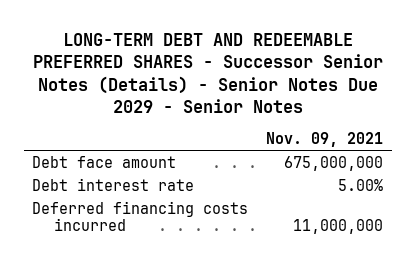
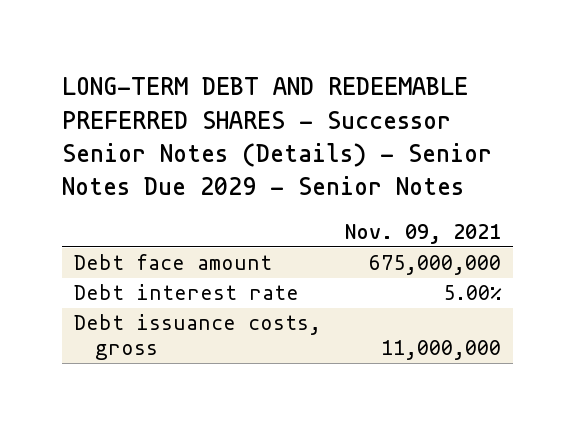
- Deferred financing costs incurred | 11,000,000
+ Debt issuance costs, gross | 11,000,000

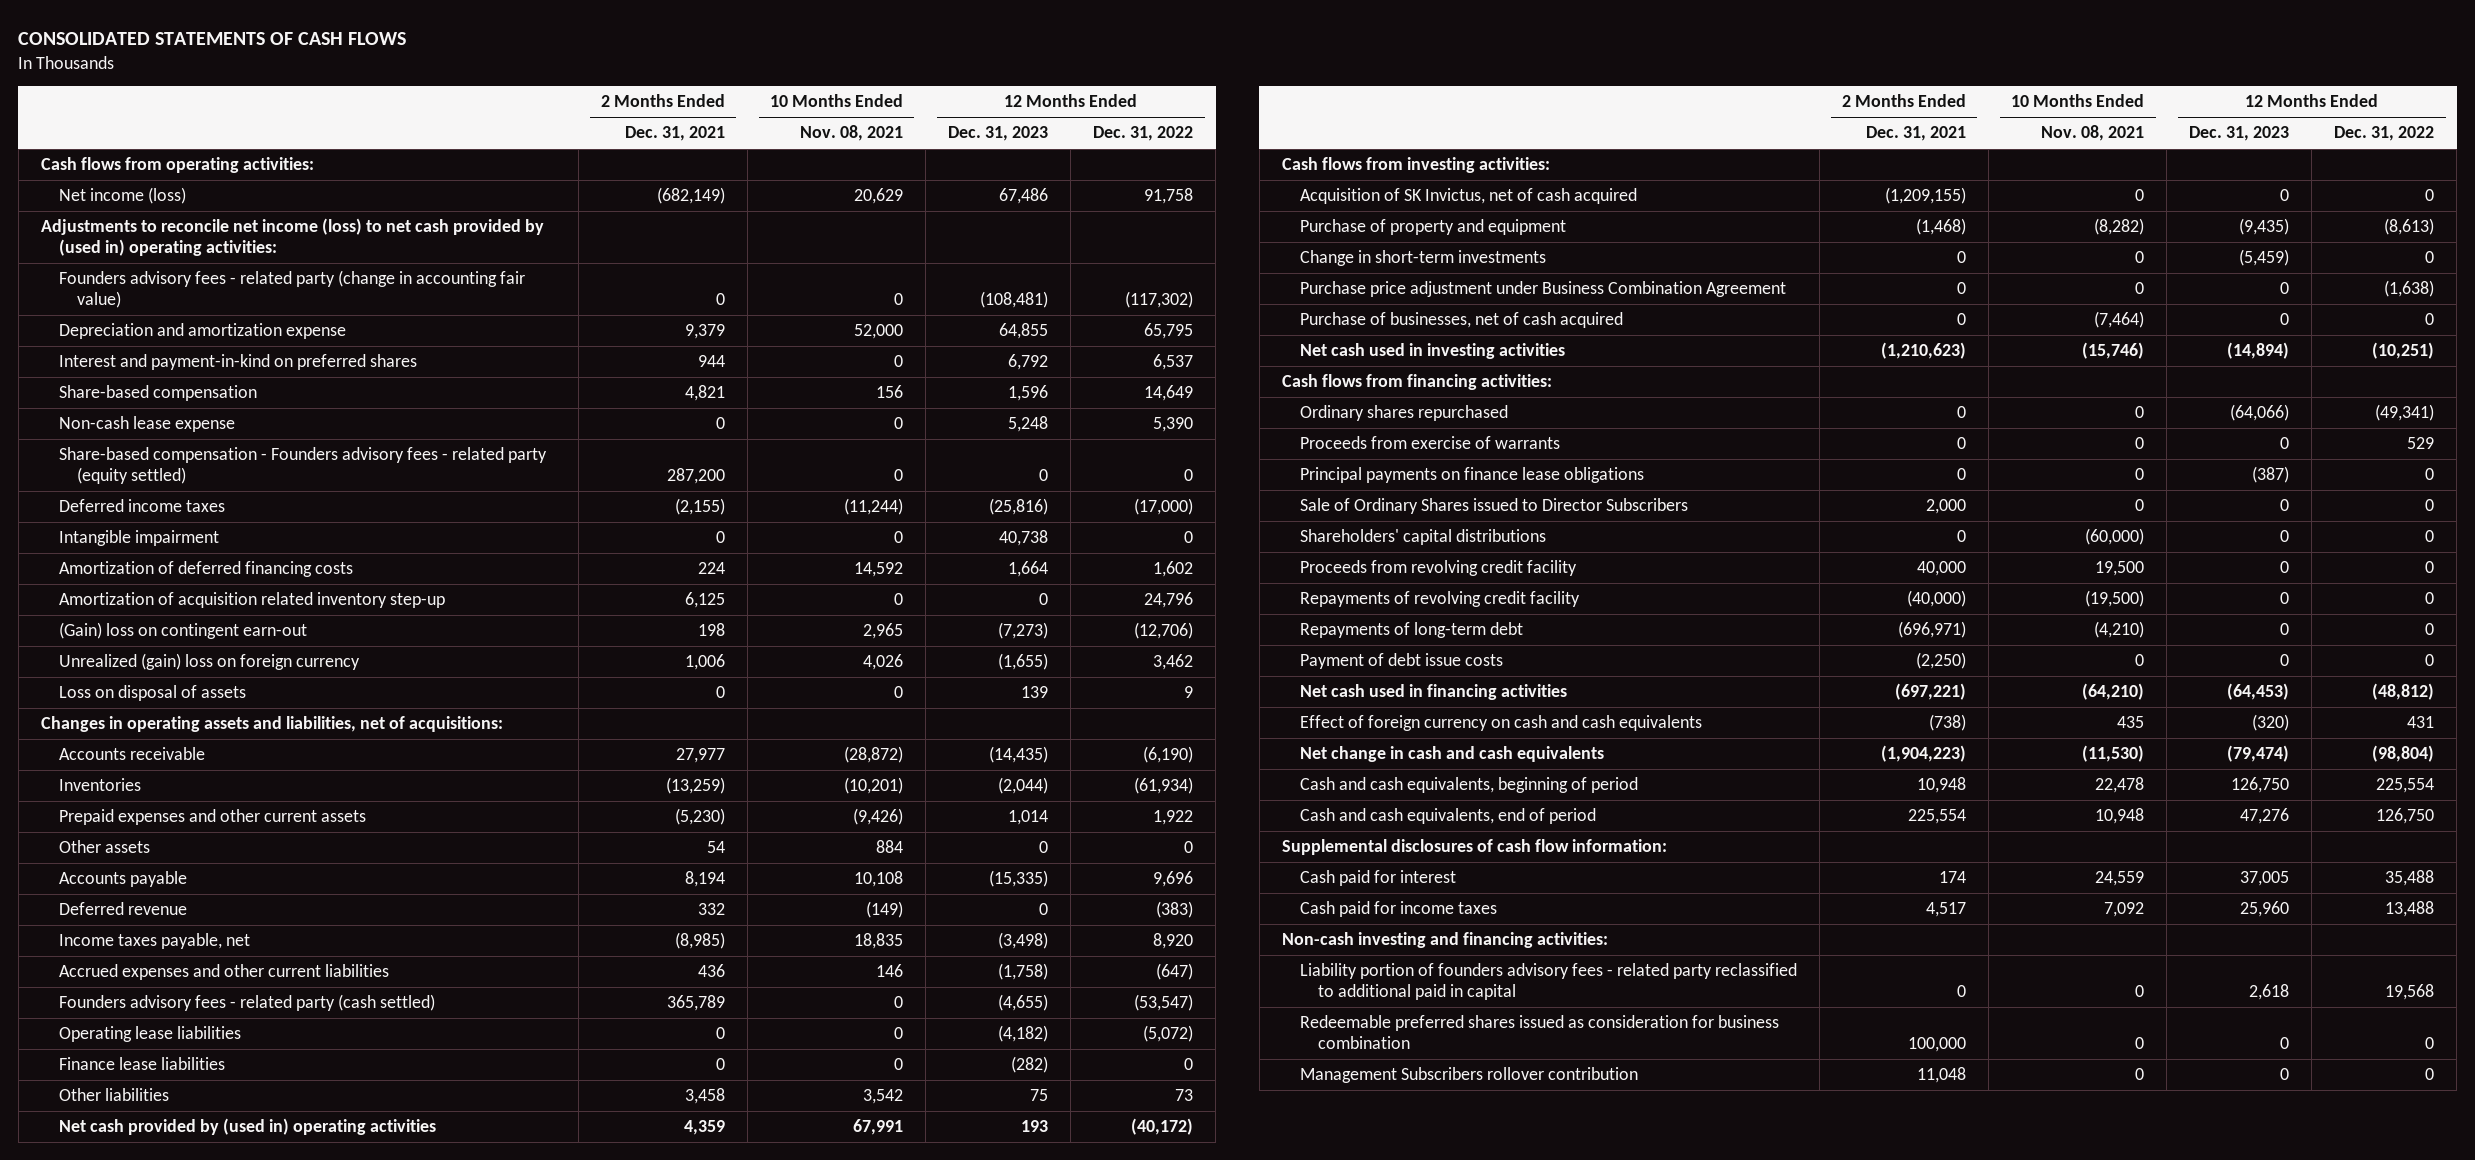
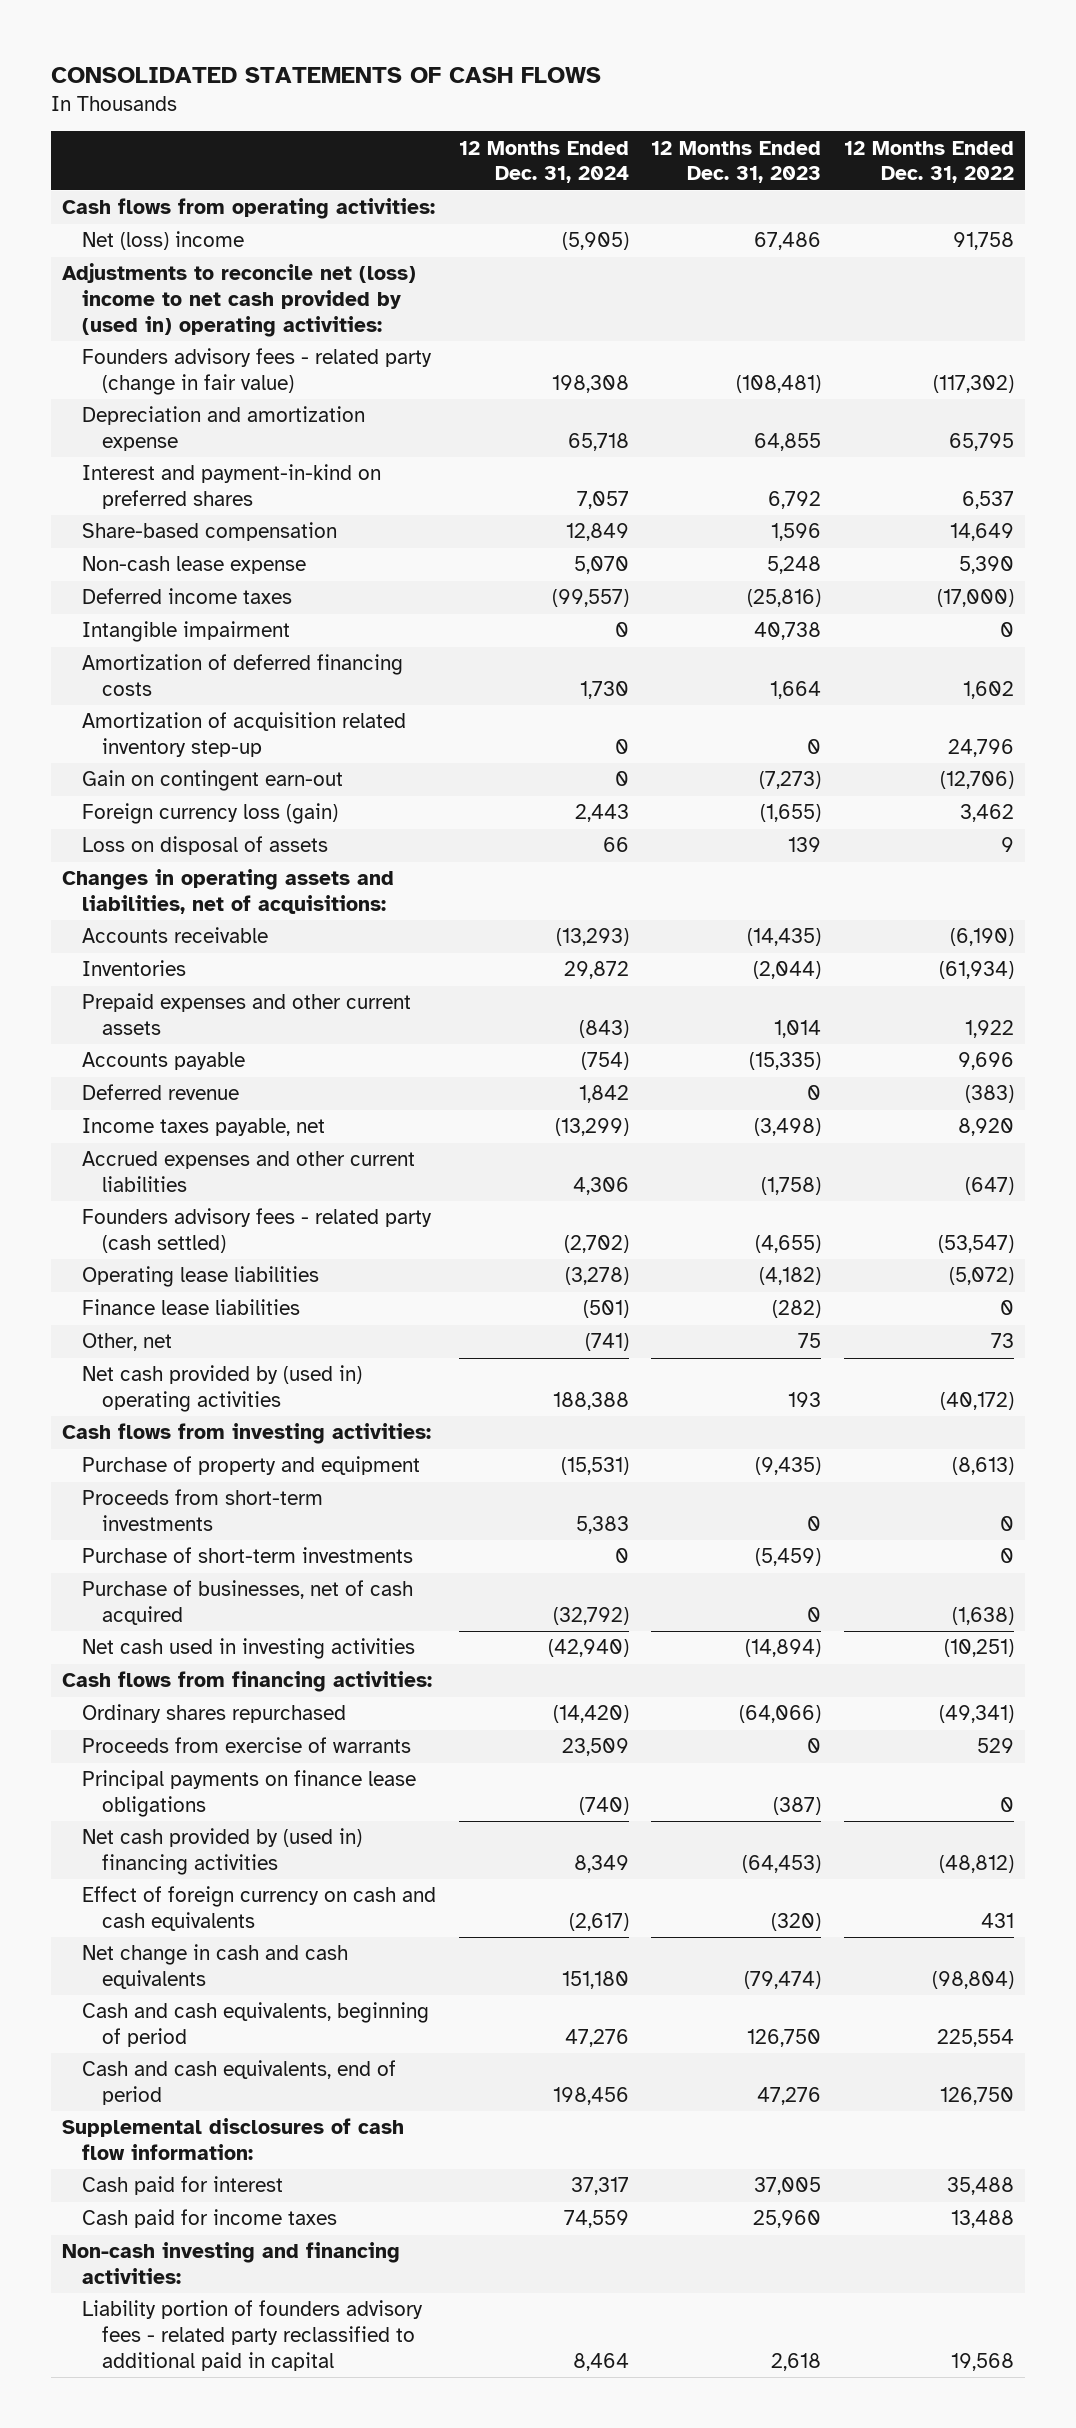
- | 2 Months Ended Dec. 31, 2021 | 10 Months Ended Nov. 08, 2021 | 12 Months Ended Dec. 31, 2023 | 12 Months Ended Dec. 31, 2022
+ | 12 Months Ended Dec. 31, 2024 | 12 Months Ended Dec. 31, 2023 | 12 Months Ended Dec. 31, 2022
- Net income (loss) | (682,149) | 20,629 | 67,486 | 91,758
- Adjustments to reconcile net income (loss) to net cash provided by (used in) operating activities:
- Founders advisory fees - related party (change in accounting fair value) | 0 | 0 | (108,481) | (117,302)
+ Net (loss) income | (5,905) | 67,486 | 91,758
+ Adjustments to reconcile net (loss) income to net cash provided by (used in) operating activities:
+ Founders advisory fees - related party (change in fair value) | 198,308 | (108,481) | (117,302)
- Share-based compensation - Founders advisory fees - related party (equity settled) | 287,200 | 0 | 0 | 0
- (Gain) loss on contingent earn-out | 198 | 2,965 | (7,273) | (12,706)
- Unrealized (gain) loss on foreign currency | 1,006 | 4,026 | (1,655) | 3,462
+ Gain on contingent earn-out | 0 | (7,273) | (12,706)
+ Foreign currency loss (gain) | 2,443 | (1,655) | 3,462
- Other assets | 54 | 884 | 0 | 0
- Other liabilities | 3,458 | 3,542 | 75 | 73
+ Other, net | (741) | 75 | 73
- Acquisition of SK Invictus, net of cash acquired | (1,209,155) | 0 | 0 | 0
- Change in short-term investments | 0 | 0 | (5,459) | 0
- Purchase price adjustment under Business Combination Agreement | 0 | 0 | 0 | (1,638)
- Purchase of businesses, net of cash acquired | 0 | (7,464) | 0 | 0
+ Proceeds from short-term investments | 5,383 | 0 | 0
+ Purchase of short-term investments | 0 | (5,459) | 0
+ Purchase of businesses, net of cash acquired | (32,792) | 0 | (1,638)
- Sale of Ordinary Shares issued to Director Subscribers | 2,000 | 0 | 0 | 0
- Shareholders' capital distributions | 0 | (60,000) | 0 | 0
- Proceeds from revolving credit facility | 40,000 | 19,500 | 0 | 0
- Repayments of revolving credit facility | (40,000) | (19,500) | 0 | 0
- Repayments of long-term debt | (696,971) | (4,210) | 0 | 0
- Payment of debt issue costs | (2,250) | 0 | 0 | 0
- Net cash used in financing activities | (697,221) | (64,210) | (64,453) | (48,812)
+ Net cash provided by (used in) financing activities | 8,349 | (64,453) | (48,812)
- Redeemable preferred shares issued as consideration for business combination | 100,000 | 0 | 0 | 0
- Management Subscribers rollover contribution | 11,048 | 0 | 0 | 0

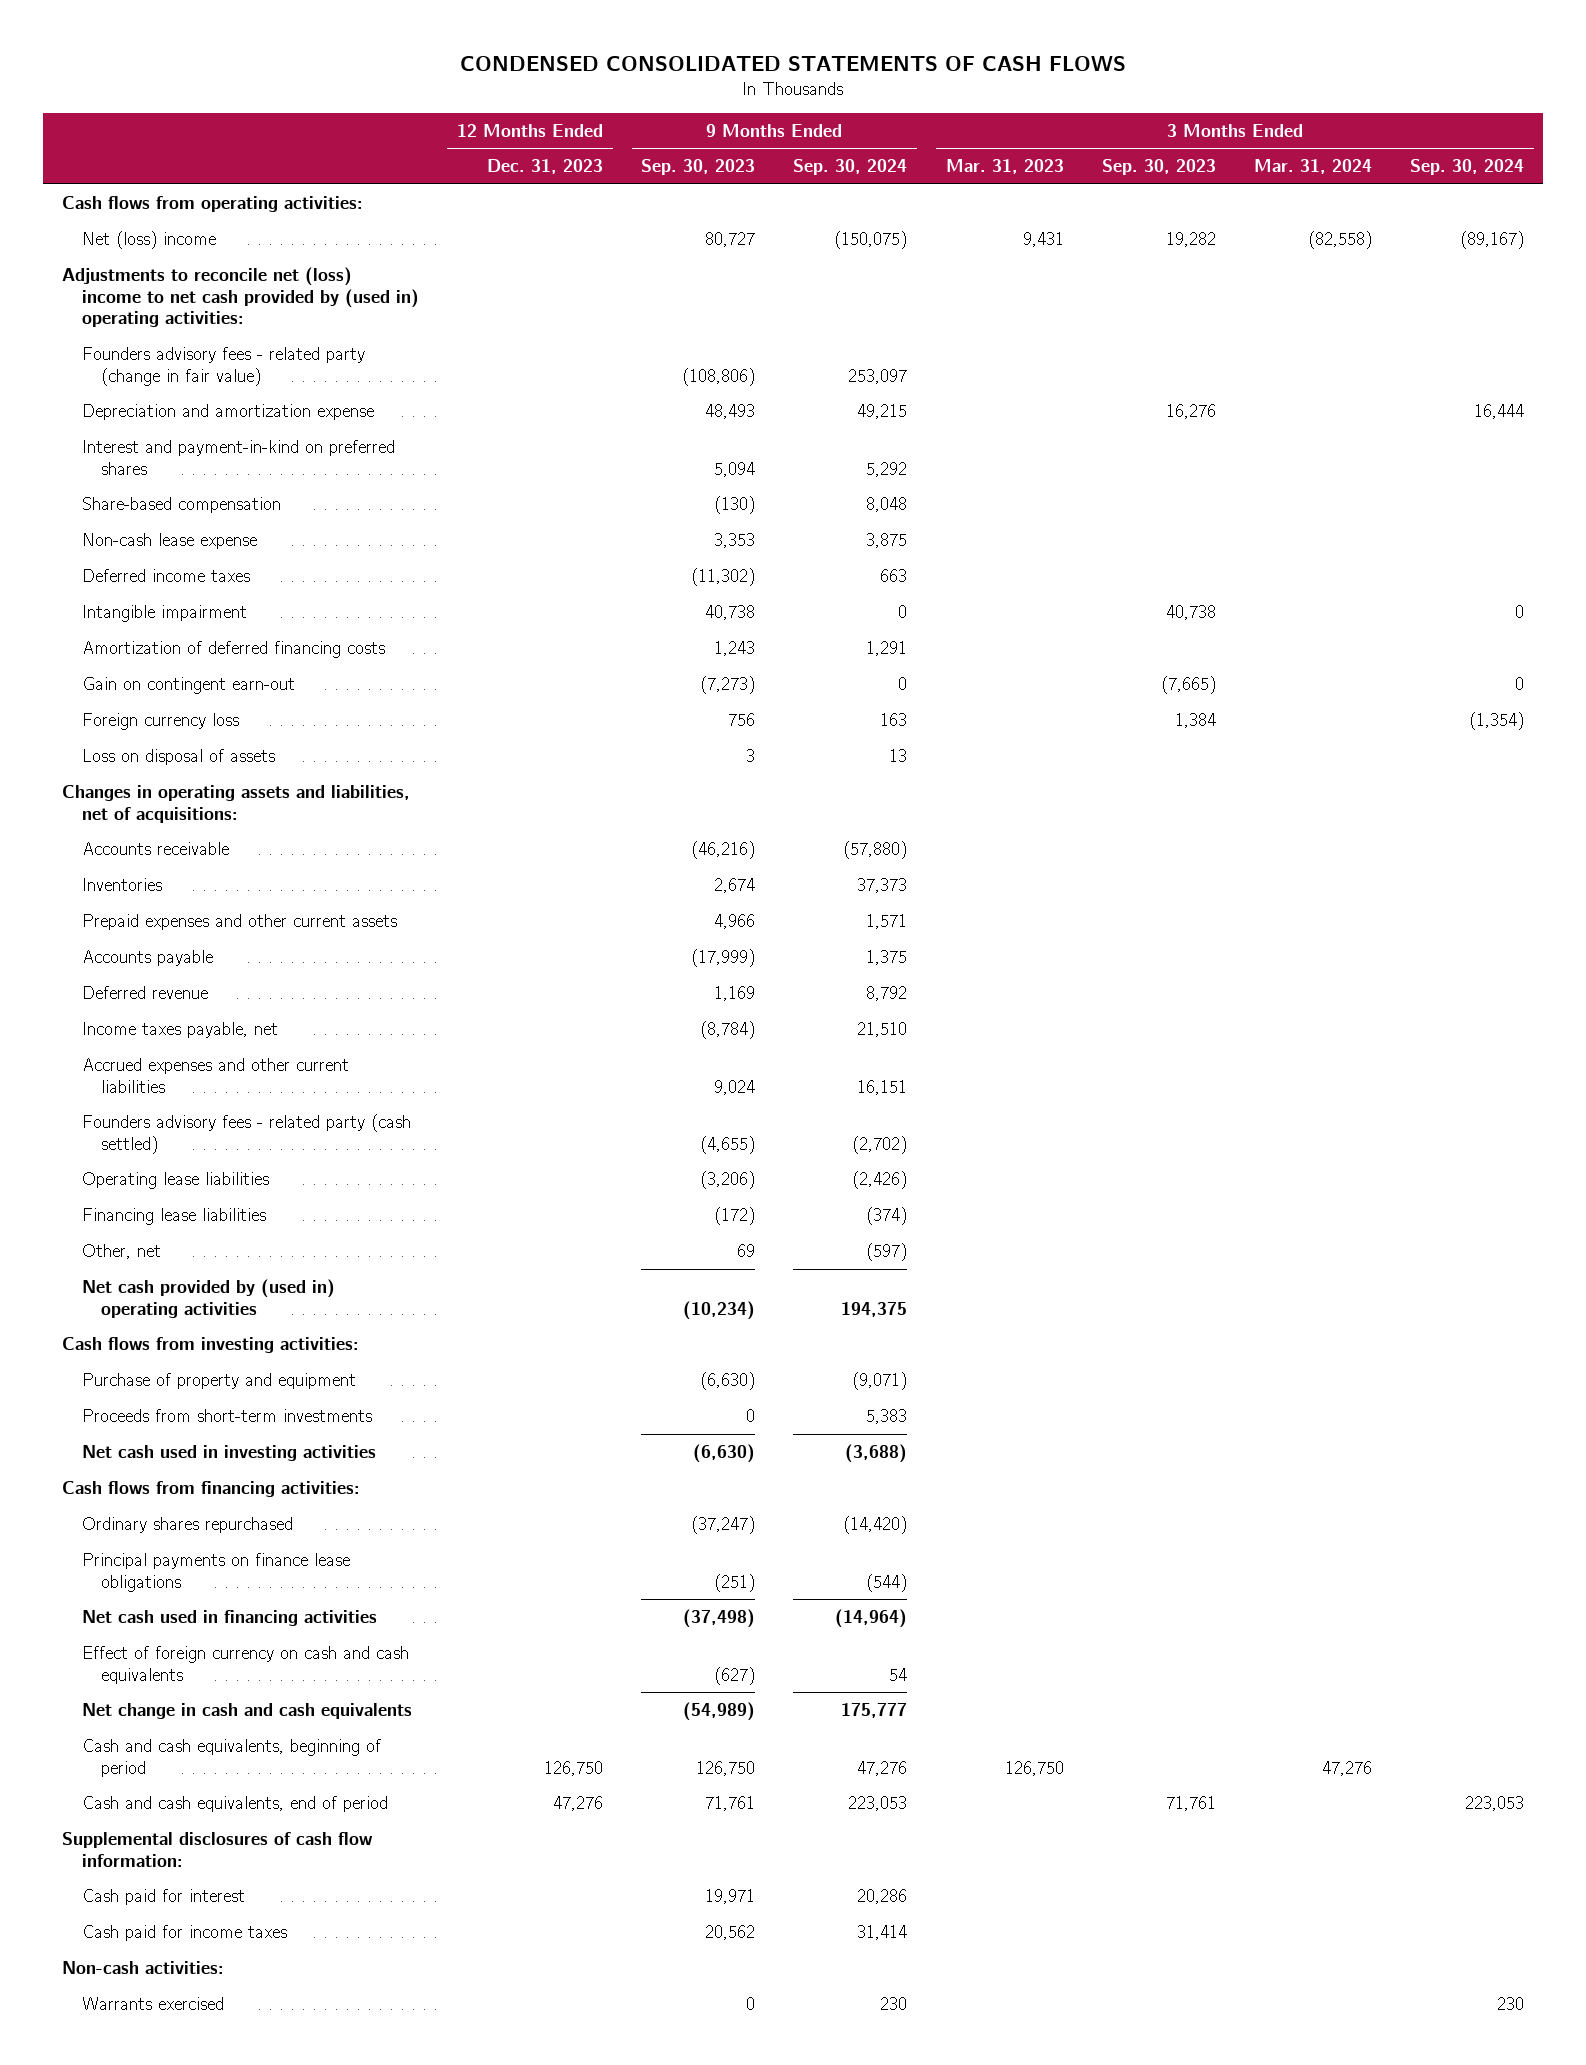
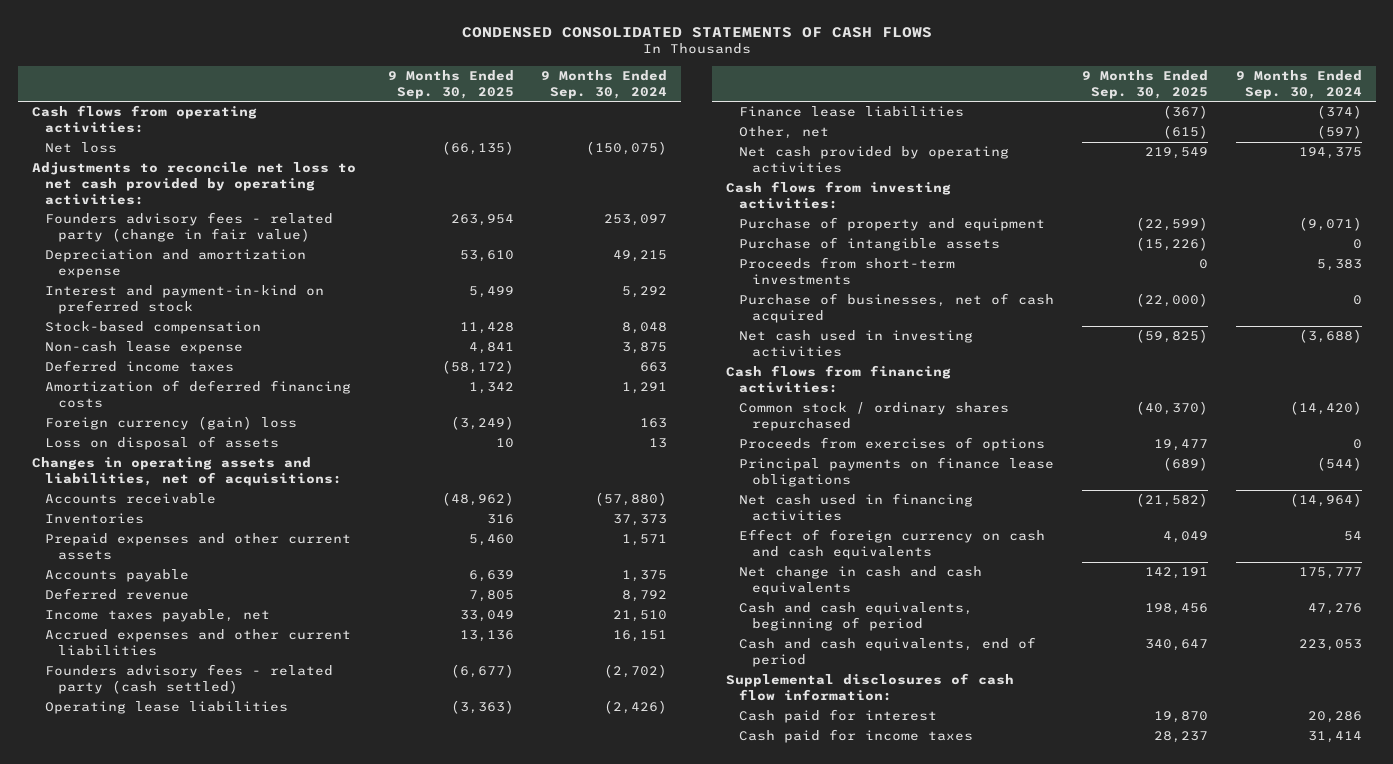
- | 12 Months Ended Dec. 31, 2023 | 9 Months Ended Sep. 30, 2023 | 9 Months Ended Sep. 30, 2024 | 3 Months Ended Mar. 31, 2023 | 3 Months Ended Sep. 30, 2023 | 3 Months Ended Mar. 31, 2024 | 3 Months Ended Sep. 30, 2024
+ | 9 Months Ended Sep. 30, 2025 | 9 Months Ended Sep. 30, 2024
- Net (loss) income | | 80,727 | (150,075) | 9,431 | 19,282 | (82,558) | (89,167)
- Adjustments to reconcile net (loss) income to net cash provided by (used in) operating activities:
+ Net loss | (66,135) | (150,075)
+ Adjustments to reconcile net loss to net cash provided by operating activities:
- Interest and payment-in-kind on preferred shares | | 5,094 | 5,292 | | | |
- Share-based compensation | | (130) | 8,048 | | | |
+ Interest and payment-in-kind on preferred stock | 5,499 | 5,292
+ Stock-based compensation | 11,428 | 8,048
- Intangible impairment | | 40,738 | 0 | | 40,738 | | 0
- Gain on contingent earn-out | | (7,273) | 0 | | (7,665) | | 0
- Foreign currency loss | | 756 | 163 | | 1,384 | | (1,354)
+ Foreign currency (gain) loss | (3,249) | 163
- Financing lease liabilities | | (172) | (374) | | | |
+ Finance lease liabilities | (367) | (374)
- Net cash provided by (used in) operating activities | | (10,234) | 194,375 | | | |
+ Net cash provided by operating activities | 219,549 | 194,375
+ Purchase of intangible assets | (15,226) | 0
+ Purchase of businesses, net of cash acquired | (22,000) | 0
- Ordinary shares repurchased | | (37,247) | (14,420) | | | |
+ Common stock / ordinary shares repurchased | (40,370) | (14,420)
+ Proceeds from exercises of options | 19,477 | 0
- Non-cash activities:
- Warrants exercised | | 0 | 230 | | | | 230

